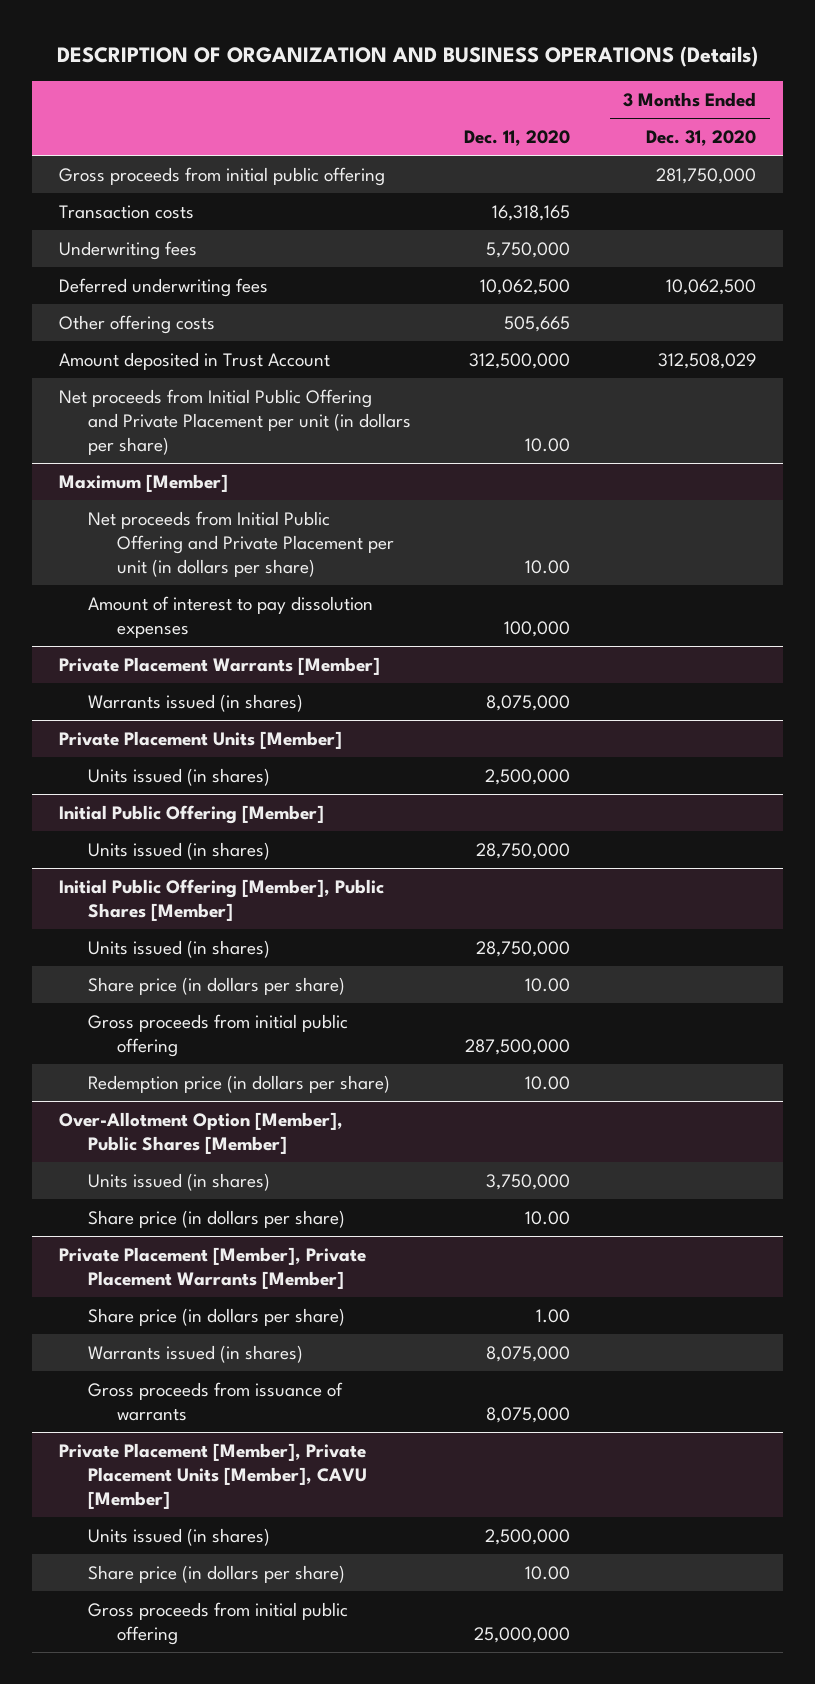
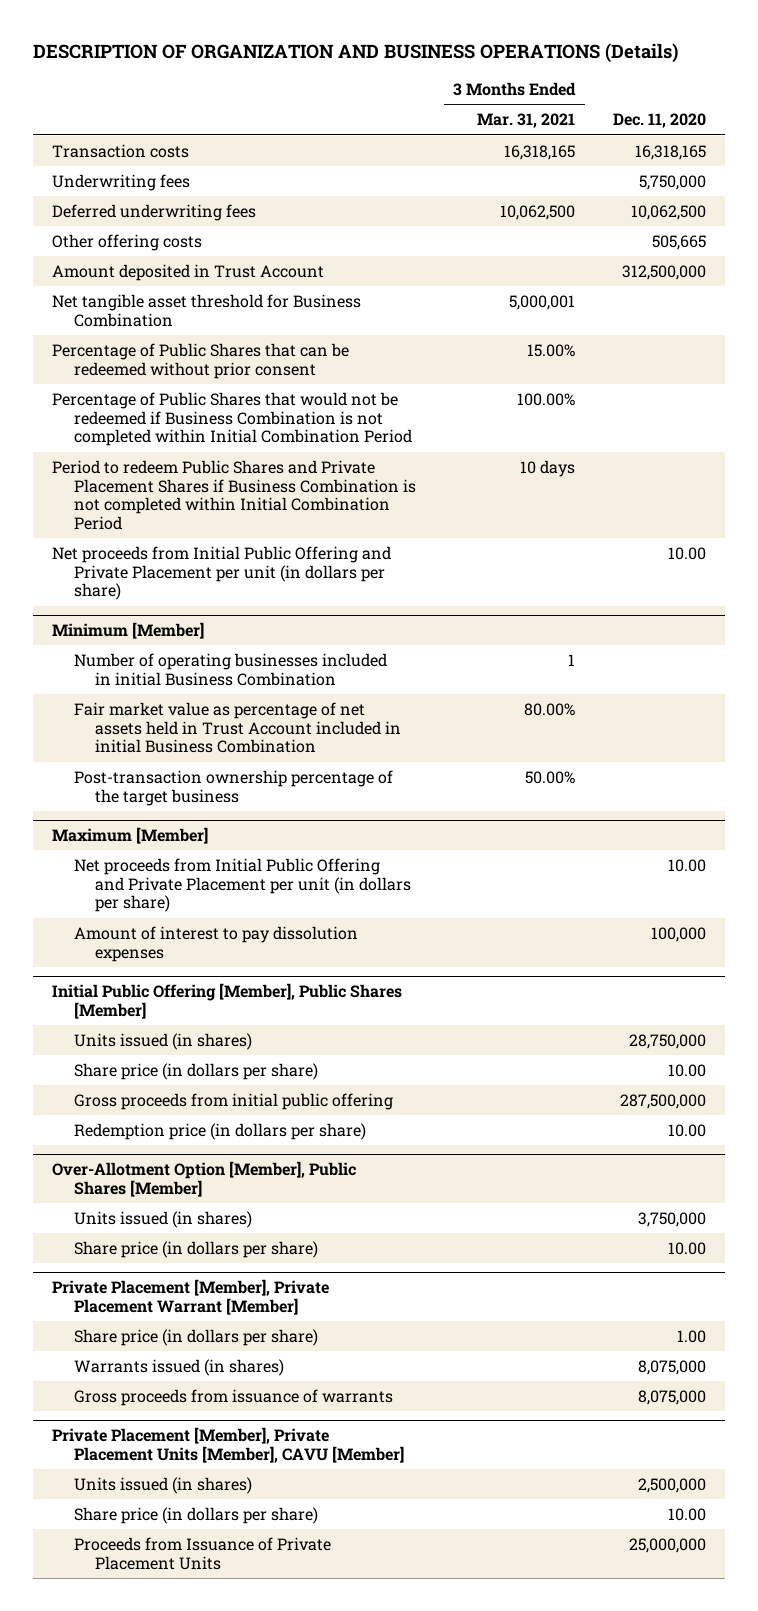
- | Dec. 11, 2020 | 3 Months Ended Dec. 31, 2020
+ | 3 Months Ended Mar. 31, 2021 | Dec. 11, 2020
- Gross proceeds from initial public offering | | 281,750,000
+ Net tangible asset threshold for Business Combination | 5,000,001 |
+ Percentage of Public Shares that can be redeemed without prior consent | 15.00% |
+ Percentage of Public Shares that would not be redeemed if Business Combination is not completed within Initial Combination Period | 100.00% |
+ Period to redeem Public Shares and Private Placement Shares if Business Combination is not completed within Initial Combination Period | 10 days |
+ Minimum [Member]
+ Number of operating businesses included in initial Business Combination | 1 |
+ Fair market value as percentage of net assets held in Trust Account included in initial Business Combination | 80.00% |
+ Post-transaction ownership percentage of the target business | 50.00% |
- Private Placement Warrants [Member]
- Warrants issued (in shares) | 8,075,000 |
- Private Placement Units [Member]
- Units issued (in shares) | 2,500,000 |
- Initial Public Offering [Member]
- Units issued (in shares) | 28,750,000 |
- Private Placement [Member], Private Placement Warrants [Member]
+ Private Placement [Member], Private Placement Warrant [Member]
@ Private Placement [Member], Private Placement Units [Member], CAVU [Member]
- Gross proceeds from initial public offering | 25,000,000 |
+ Proceeds from Issuance of Private Placement Units | | 25,000,000

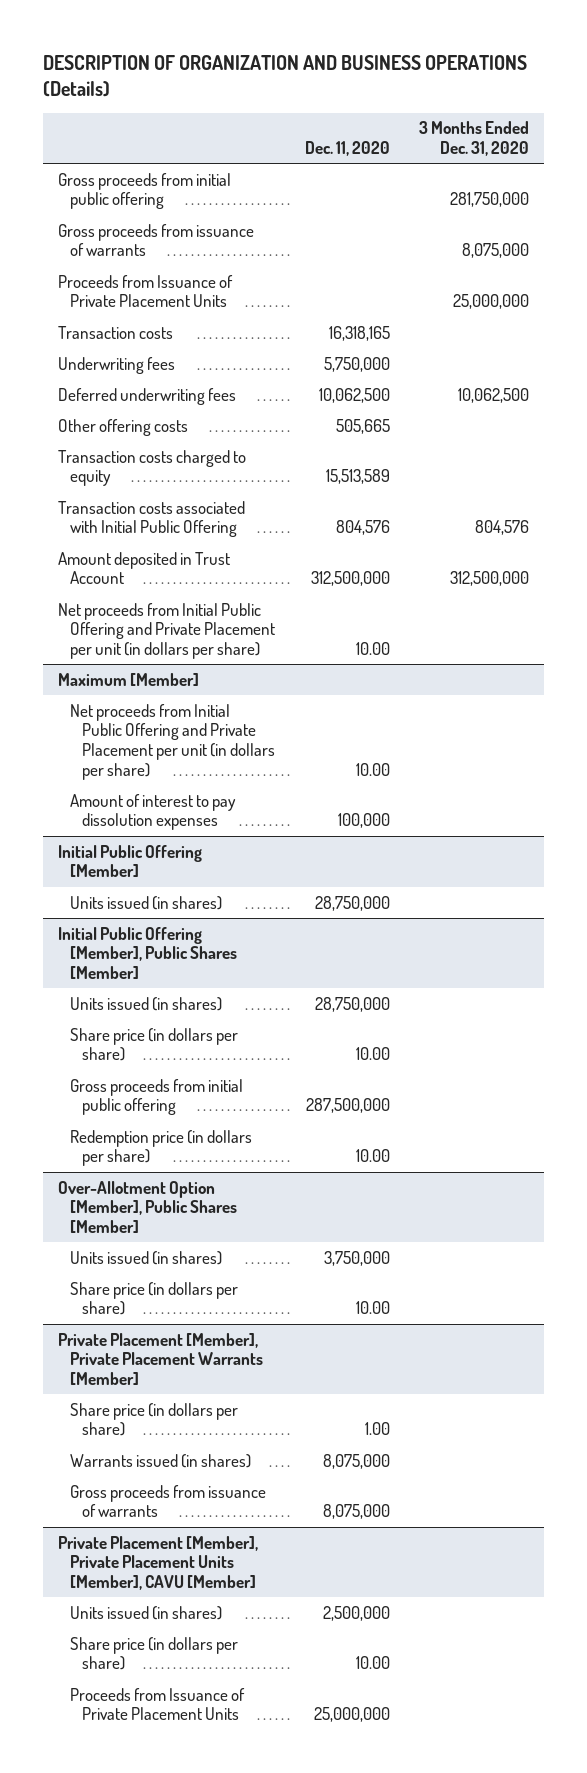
- | 3 Months Ended Mar. 31, 2021 | Dec. 11, 2020
+ | Dec. 11, 2020 | 3 Months Ended Dec. 31, 2020
+ Gross proceeds from initial public offering | | 281,750,000
+ Gross proceeds from issuance of warrants | | 8,075,000
+ Proceeds from Issuance of Private Placement Units | | 25,000,000
+ Transaction costs charged to equity | 15,513,589 |
+ Transaction costs associated with Initial Public Offering | 804,576 | 804,576
- Net tangible asset threshold for Business Combination | 5,000,001 |
- Percentage of Public Shares that can be redeemed without prior consent | 15.00% |
- Percentage of Public Shares that would not be redeemed if Business Combination is not completed within Initial Combination Period | 100.00% |
- Period to redeem Public Shares and Private Placement Shares if Business Combination is not completed within Initial Combination Period | 10 days |
- Minimum [Member]
- Number of operating businesses included in initial Business Combination | 1 |
- Fair market value as percentage of net assets held in Trust Account included in initial Business Combination | 80.00% |
- Post-transaction ownership percentage of the target business | 50.00% |
+ Initial Public Offering [Member]
+ Units issued (in shares) | 28,750,000 |
- Private Placement [Member], Private Placement Warrant [Member]
+ Private Placement [Member], Private Placement Warrants [Member]

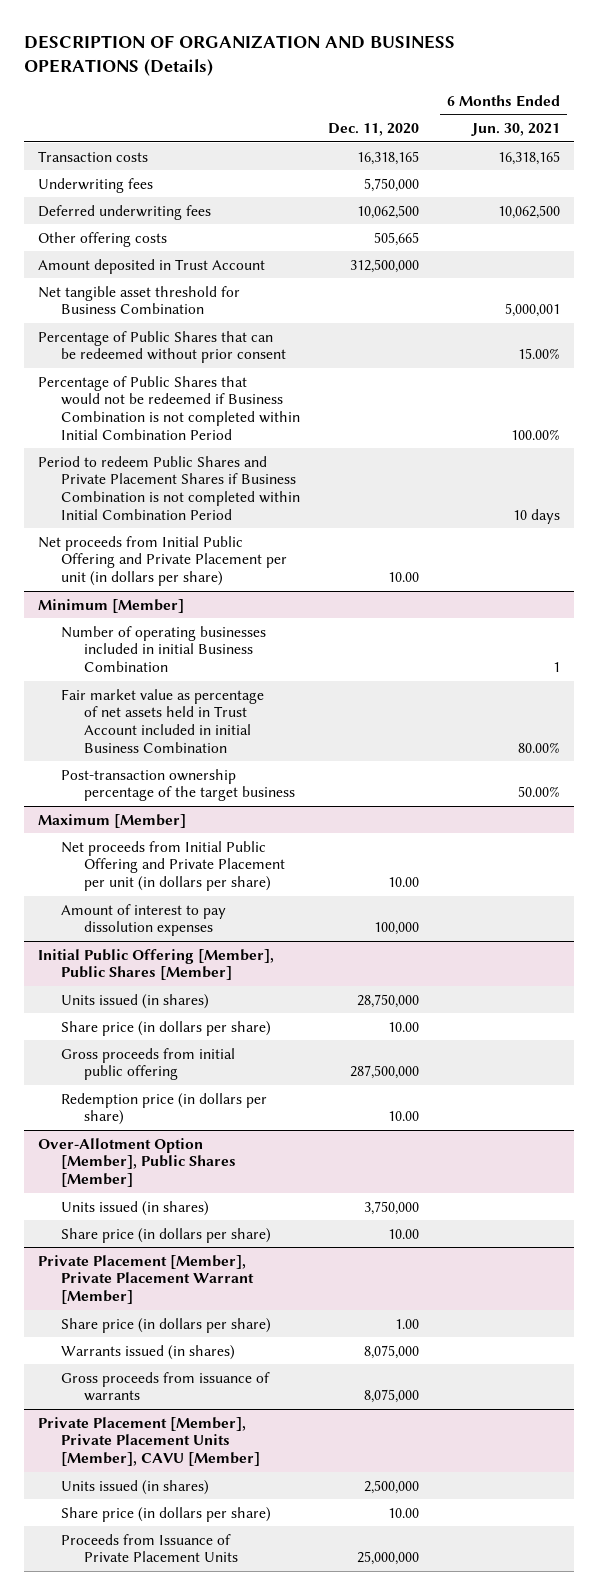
- | Dec. 11, 2020 | 3 Months Ended Dec. 31, 2020
+ | Dec. 11, 2020 | 6 Months Ended Jun. 30, 2021
- Gross proceeds from initial public offering | | 281,750,000
- Gross proceeds from issuance of warrants | | 8,075,000
- Proceeds from Issuance of Private Placement Units | | 25,000,000
- Transaction costs charged to equity | 15,513,589 |
- Transaction costs associated with Initial Public Offering | 804,576 | 804,576
+ Net tangible asset threshold for Business Combination | | 5,000,001
+ Percentage of Public Shares that can be redeemed without prior consent | | 15.00%
+ Percentage of Public Shares that would not be redeemed if Business Combination is not completed within Initial Combination Period | | 100.00%
+ Period to redeem Public Shares and Private Placement Shares if Business Combination is not completed within Initial Combination Period | | 10 days
+ Minimum [Member]
+ Number of operating businesses included in initial Business Combination | | 1
+ Fair market value as percentage of net assets held in Trust Account included in initial Business Combination | | 80.00%
+ Post-transaction ownership percentage of the target business | | 50.00%
- Initial Public Offering [Member]
- Units issued (in shares) | 28,750,000 |
- Private Placement [Member], Private Placement Warrants [Member]
+ Private Placement [Member], Private Placement Warrant [Member]

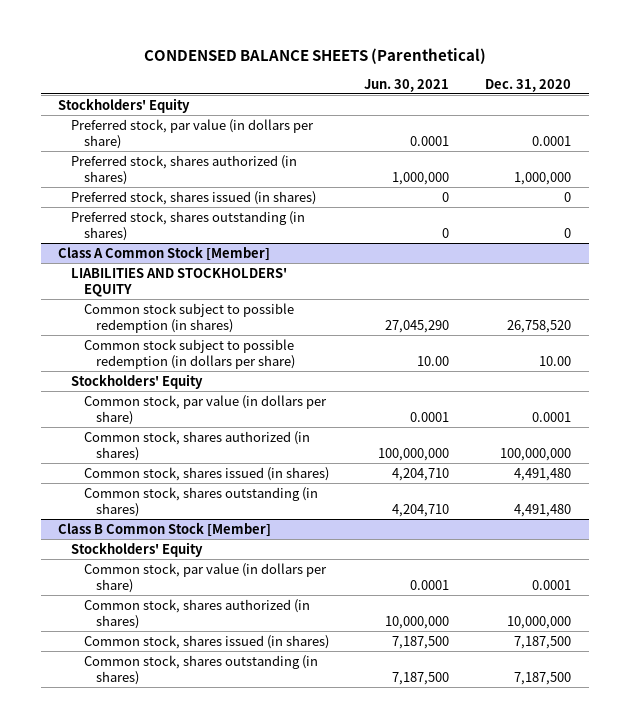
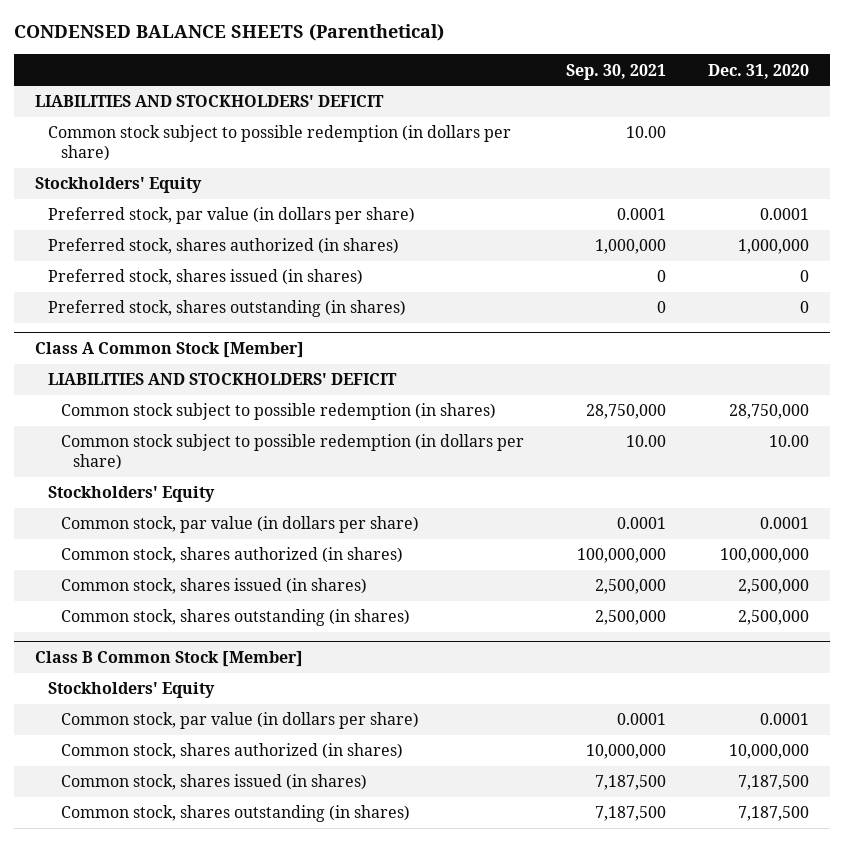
- | Jun. 30, 2021 | Dec. 31, 2020
+ | Sep. 30, 2021 | Dec. 31, 2020
+ LIABILITIES AND STOCKHOLDERS' DEFICIT
+ Common stock subject to possible redemption (in dollars per share) | 10.00 |
@ Class A Common Stock [Member]
- LIABILITIES AND STOCKHOLDERS' EQUITY
- Common stock subject to possible redemption (in shares) | 27,045,290 | 26,758,520
+ LIABILITIES AND STOCKHOLDERS' DEFICIT
+ Common stock subject to possible redemption (in shares) | 28,750,000 | 28,750,000
- Common stock, shares issued (in shares) | 4,204,710 | 4,491,480
- Common stock, shares outstanding (in shares) | 4,204,710 | 4,491,480
+ Common stock, shares issued (in shares) | 2,500,000 | 2,500,000
+ Common stock, shares outstanding (in shares) | 2,500,000 | 2,500,000

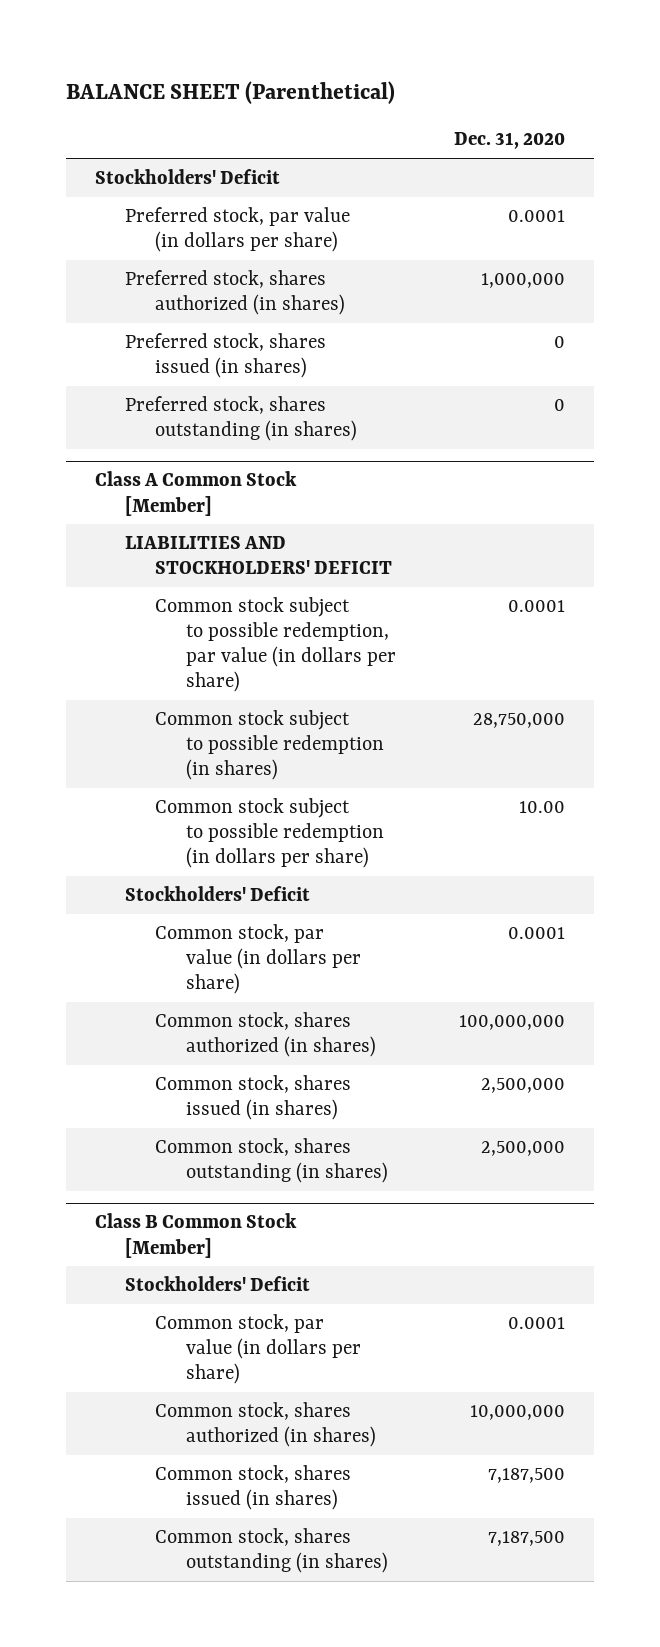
- CONDENSED BALANCE SHEETS (Parenthetical)
+ BALANCE SHEET (Parenthetical)
- | Sep. 30, 2021 | Dec. 31, 2020
+ | Dec. 31, 2020
- LIABILITIES AND STOCKHOLDERS' DEFICIT
- Common stock subject to possible redemption (in dollars per share) | 10.00 |
- Stockholders' Equity
+ Stockholders' Deficit
@ Class A Common Stock [Member]
+ Common stock subject to possible redemption, par value (in dollars per share) | 0.0001
- Stockholders' Equity
+ Stockholders' Deficit
@ Class B Common Stock [Member]
- Stockholders' Equity
+ Stockholders' Deficit

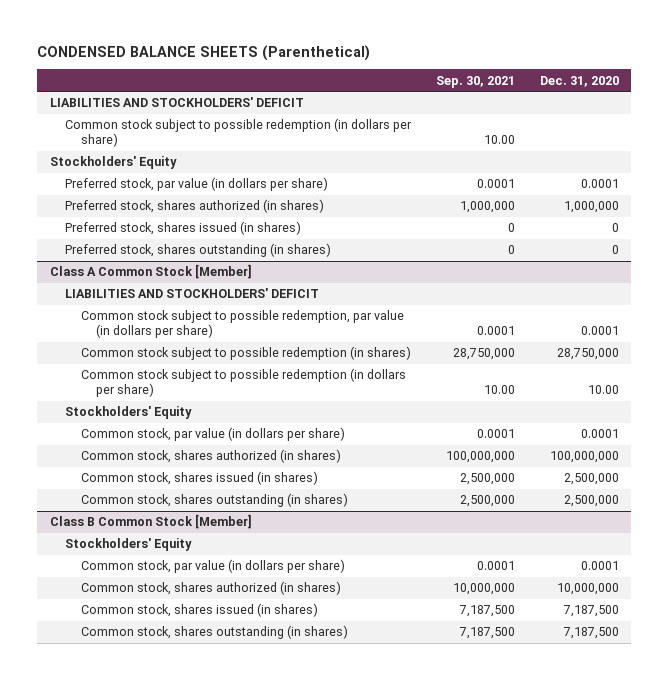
- BALANCE SHEET (Parenthetical)
+ CONDENSED BALANCE SHEETS (Parenthetical)
- | Dec. 31, 2020
+ | Sep. 30, 2021 | Dec. 31, 2020
- Stockholders' Deficit
+ LIABILITIES AND STOCKHOLDERS' DEFICIT
+ Common stock subject to possible redemption (in dollars per share) | 10.00 |
+ Stockholders' Equity
@ Class A Common Stock [Member]
- Stockholders' Deficit
+ Stockholders' Equity
@ Class B Common Stock [Member]
- Stockholders' Deficit
+ Stockholders' Equity

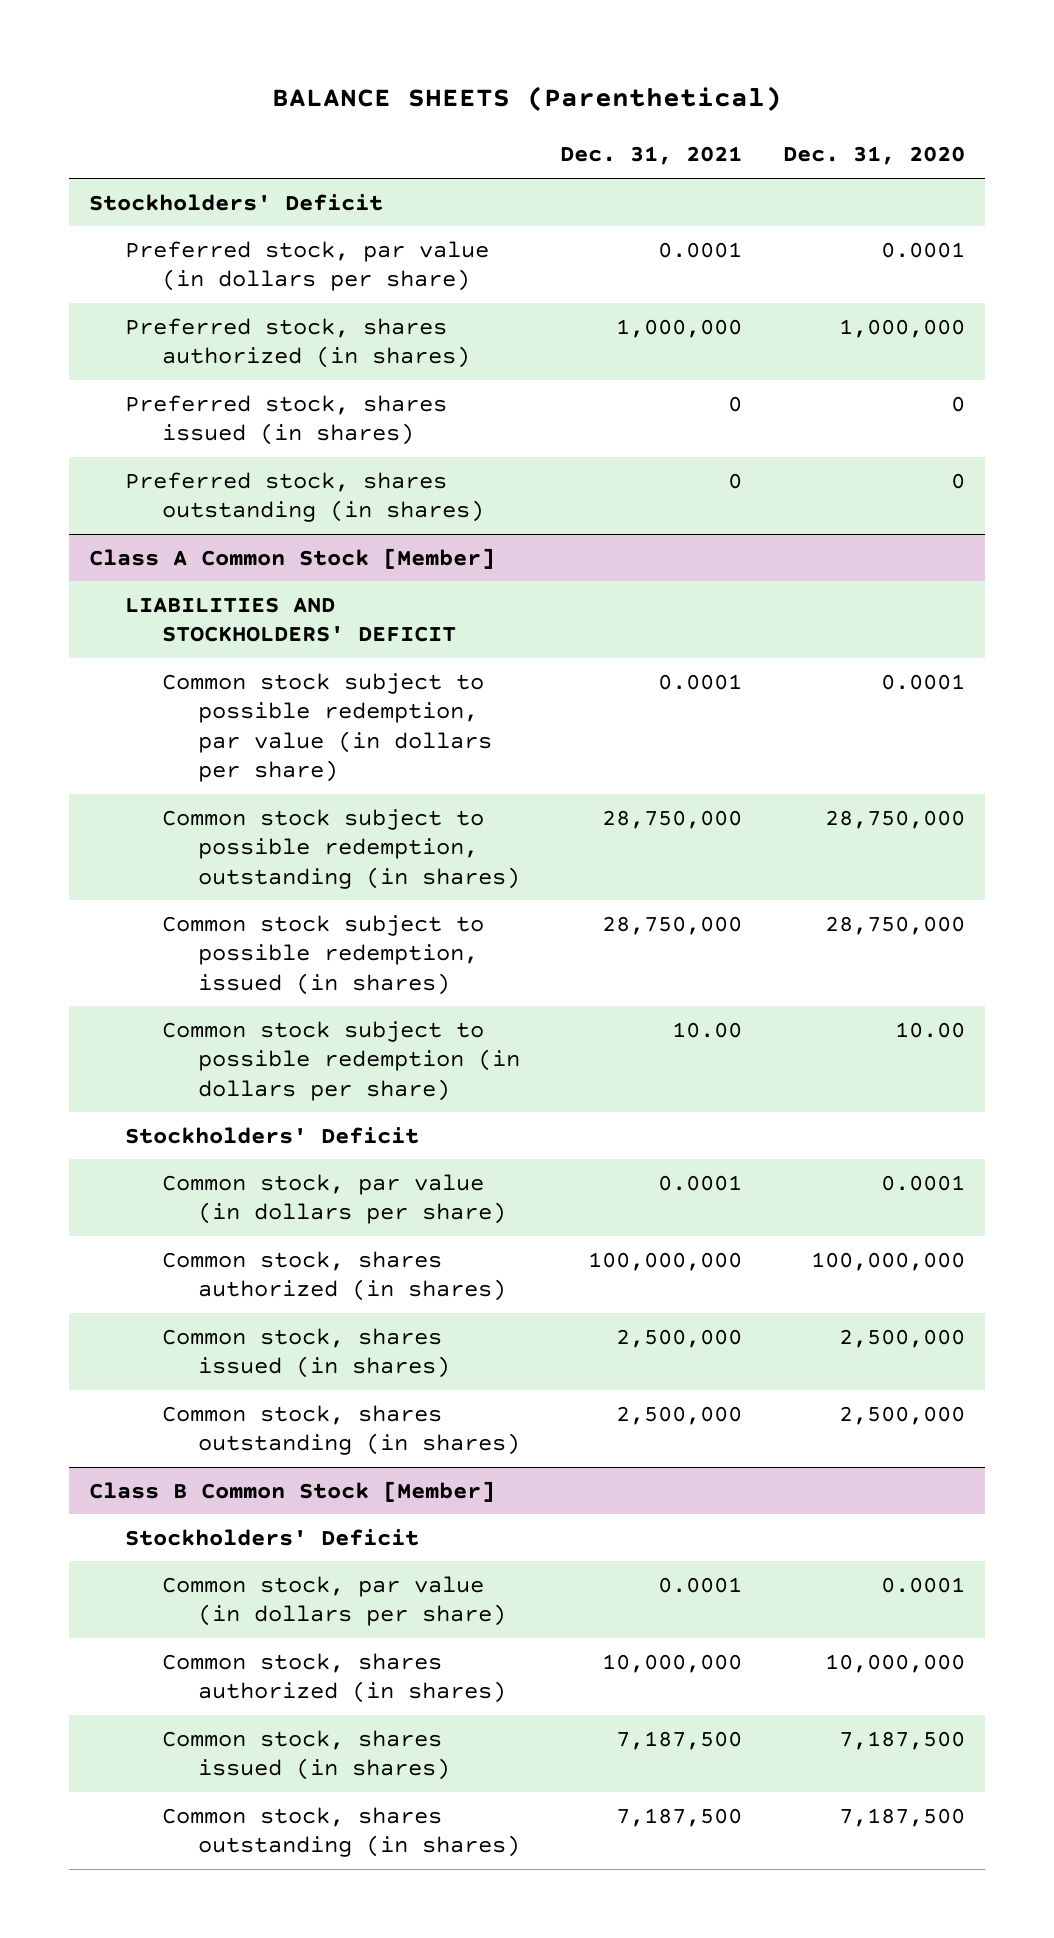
- CONDENSED BALANCE SHEETS (Parenthetical)
+ BALANCE SHEETS (Parenthetical)
- | Sep. 30, 2021 | Dec. 31, 2020
+ | Dec. 31, 2021 | Dec. 31, 2020
- LIABILITIES AND STOCKHOLDERS' DEFICIT
- Common stock subject to possible redemption (in dollars per share) | 10.00 |
- Stockholders' Equity
+ Stockholders' Deficit
@ Class A Common Stock [Member]
- Common stock subject to possible redemption (in shares) | 28,750,000 | 28,750,000
+ Common stock subject to possible redemption, outstanding (in shares) | 28,750,000 | 28,750,000
+ Common stock subject to possible redemption, issued (in shares) | 28,750,000 | 28,750,000
- Stockholders' Equity
+ Stockholders' Deficit
@ Class B Common Stock [Member]
- Stockholders' Equity
+ Stockholders' Deficit

